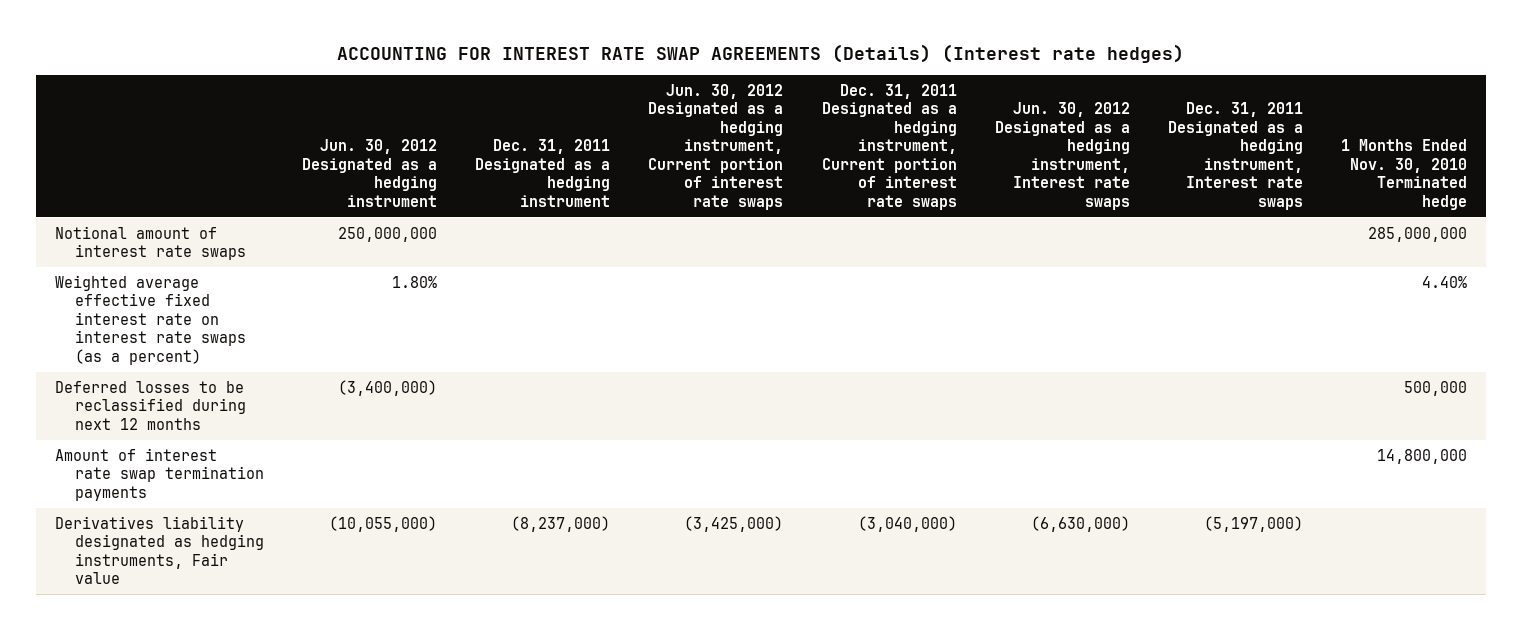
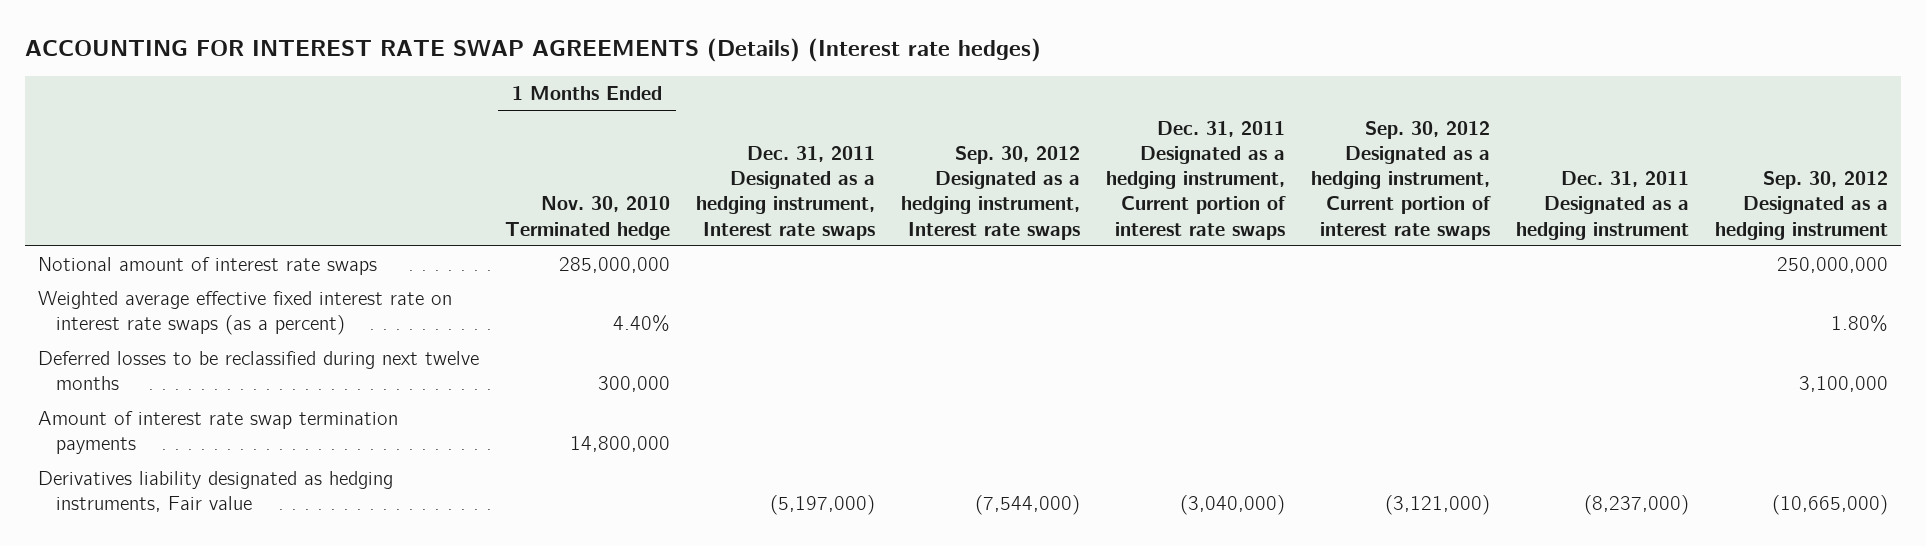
- | Jun. 30, 2012 Designated as a hedging instrument | Dec. 31, 2011 Designated as a hedging instrument | Jun. 30, 2012 Designated as a hedging instrument, Current portion of interest rate swaps | Dec. 31, 2011 Designated as a hedging instrument, Current portion of interest rate swaps | Jun. 30, 2012 Designated as a hedging instrument, Interest rate swaps | Dec. 31, 2011 Designated as a hedging instrument, Interest rate swaps | 1 Months Ended Nov. 30, 2010 Terminated hedge
+ | 1 Months Ended Nov. 30, 2010 Terminated hedge | Dec. 31, 2011 Designated as a hedging instrument, Interest rate swaps | Sep. 30, 2012 Designated as a hedging instrument, Interest rate swaps | Dec. 31, 2011 Designated as a hedging instrument, Current portion of interest rate swaps | Sep. 30, 2012 Designated as a hedging instrument, Current portion of interest rate swaps | Dec. 31, 2011 Designated as a hedging instrument | Sep. 30, 2012 Designated as a hedging instrument
- Deferred losses to be reclassified during next 12 months | (3,400,000) | | | | | | 500,000
+ Deferred losses to be reclassified during next twelve months | 300,000 | | | | | | 3,100,000

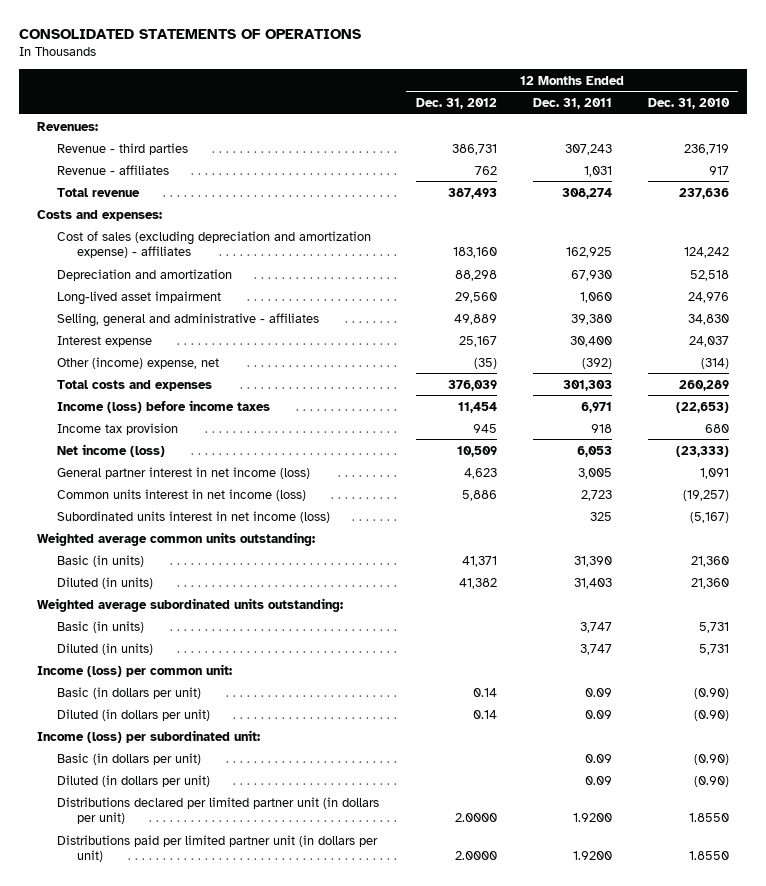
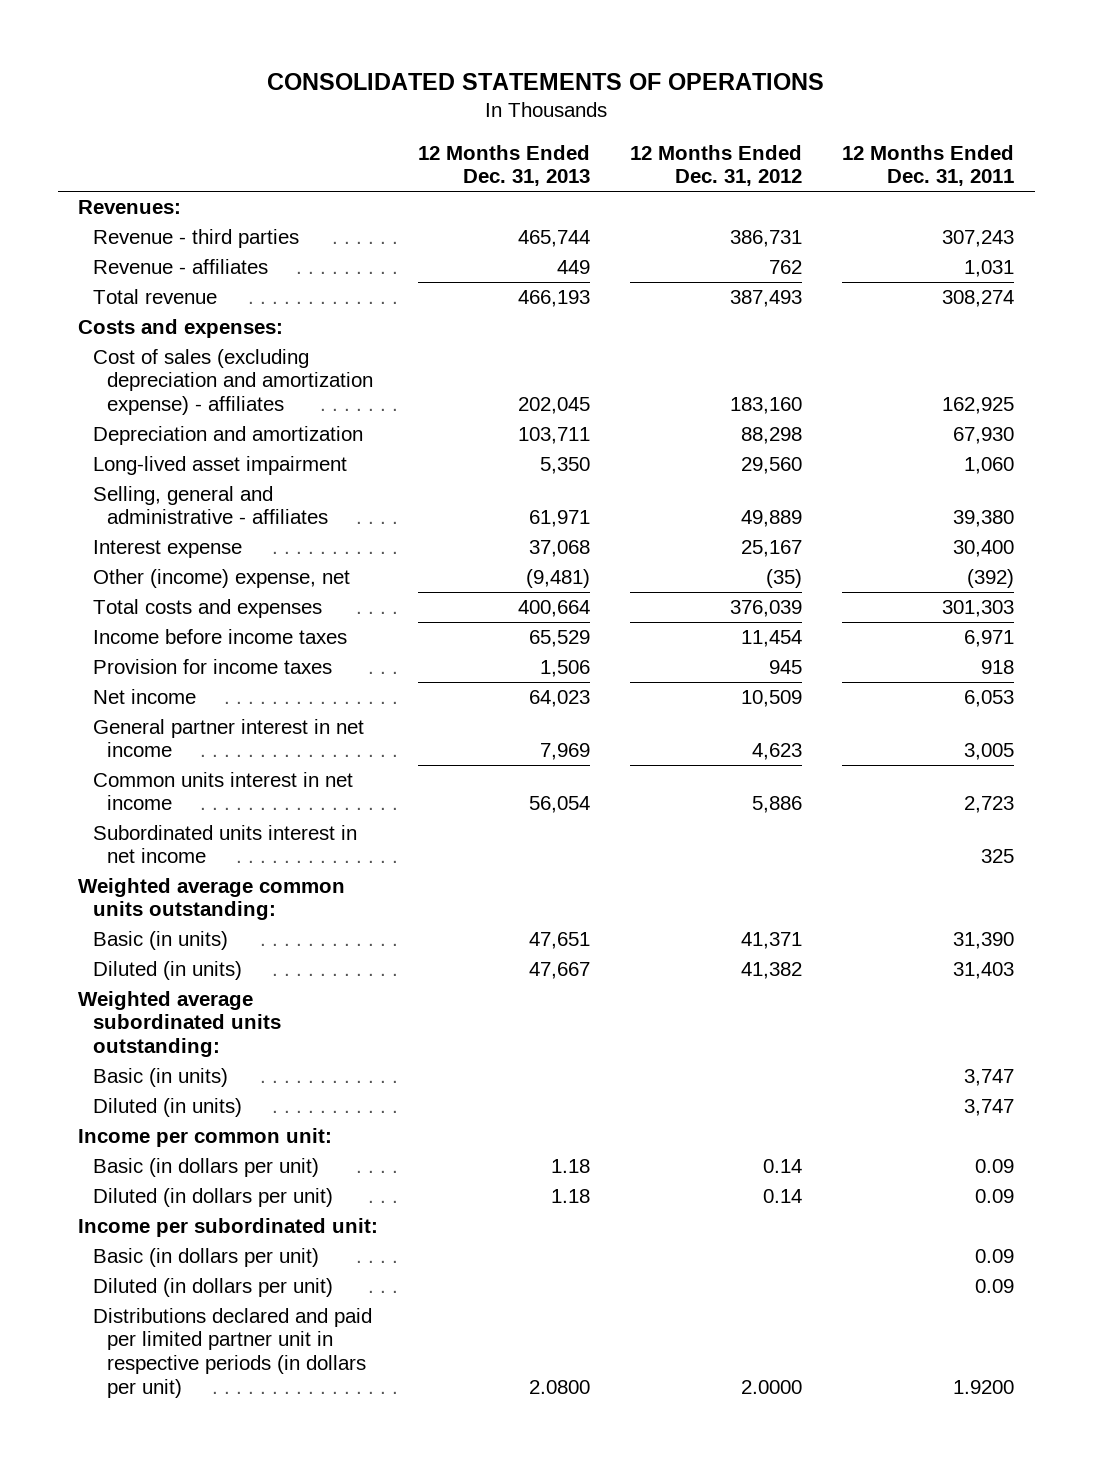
- | 12 Months Ended Dec. 31, 2012 | 12 Months Ended Dec. 31, 2011 | 12 Months Ended Dec. 31, 2010
+ | 12 Months Ended Dec. 31, 2013 | 12 Months Ended Dec. 31, 2012 | 12 Months Ended Dec. 31, 2011
- Income (loss) before income taxes | 11,454 | 6,971 | (22,653)
- Income tax provision | 945 | 918 | 680
- Net income (loss) | 10,509 | 6,053 | (23,333)
- General partner interest in net income (loss) | 4,623 | 3,005 | 1,091
- Common units interest in net income (loss) | 5,886 | 2,723 | (19,257)
- Subordinated units interest in net income (loss) | | 325 | (5,167)
+ Income before income taxes | 65,529 | 11,454 | 6,971
+ Provision for income taxes | 1,506 | 945 | 918
+ Net income | 64,023 | 10,509 | 6,053
+ General partner interest in net income | 7,969 | 4,623 | 3,005
+ Common units interest in net income | 56,054 | 5,886 | 2,723
+ Subordinated units interest in net income | | | 325
- Income (loss) per common unit:
+ Income per common unit:
- Income (loss) per subordinated unit:
+ Income per subordinated unit:
- Distributions declared per limited partner unit (in dollars per unit) | 2.0000 | 1.9200 | 1.8550
- Distributions paid per limited partner unit (in dollars per unit) | 2.0000 | 1.9200 | 1.8550
+ Distributions declared and paid per limited partner unit in respective periods (in dollars per unit) | 2.0800 | 2.0000 | 1.9200

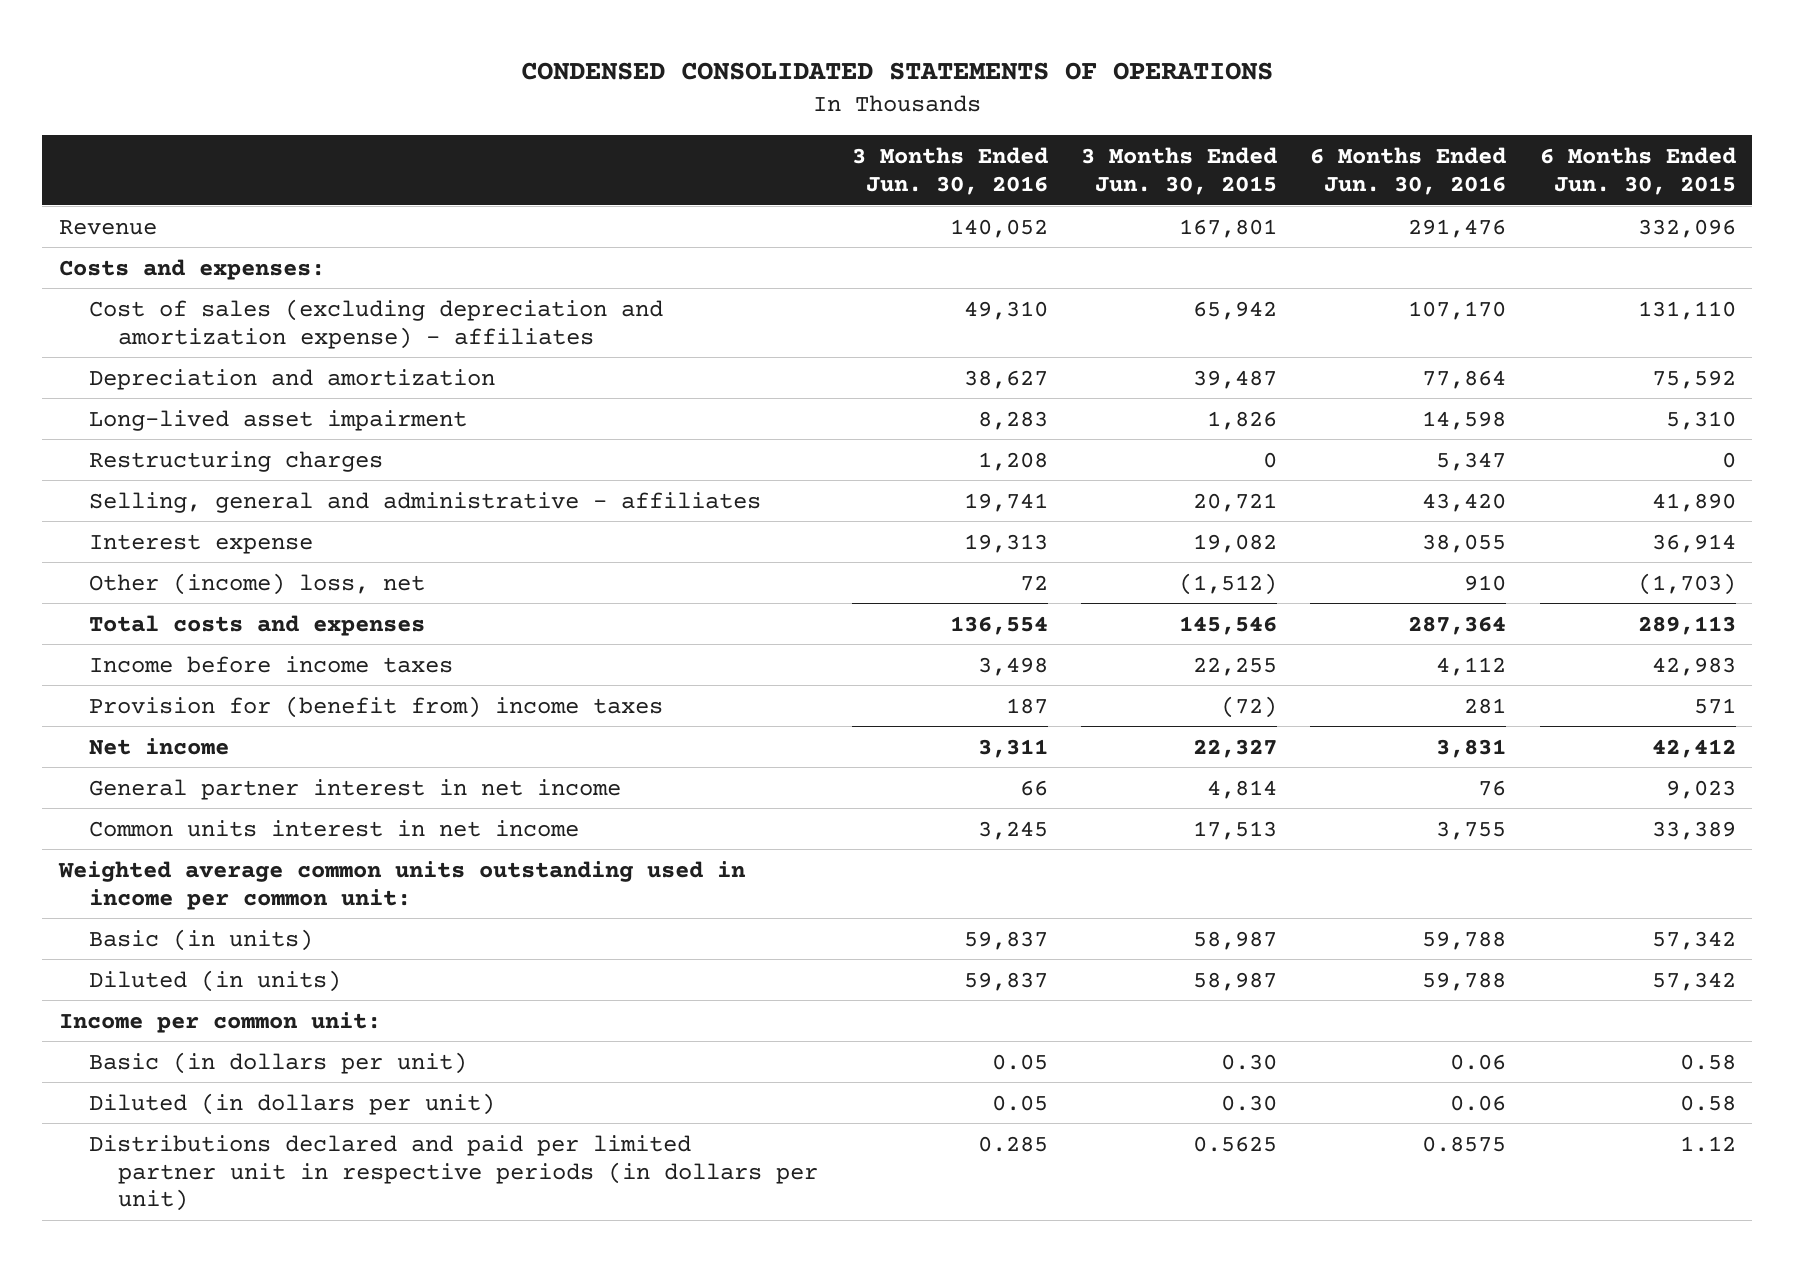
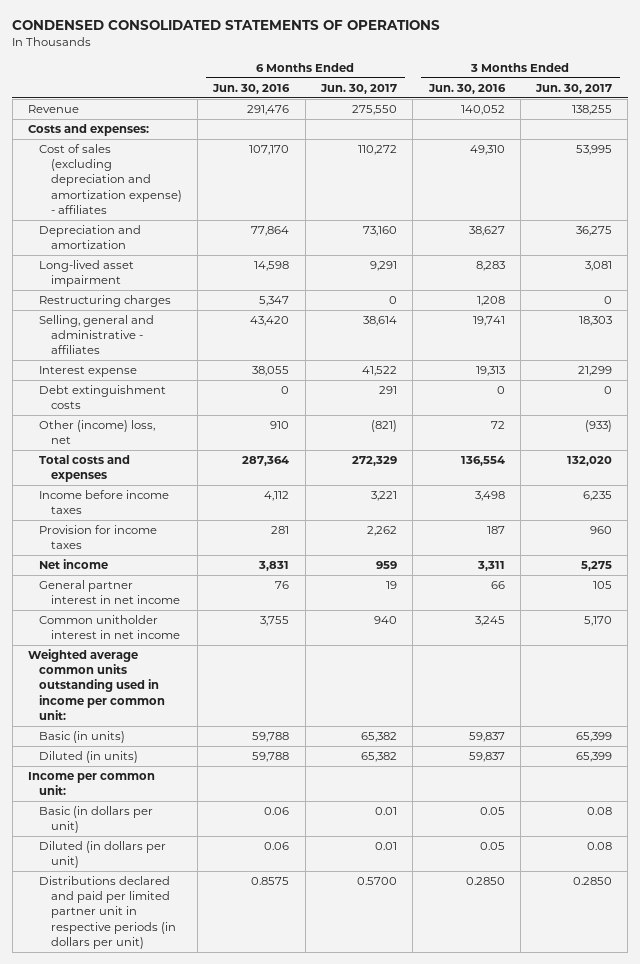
- | 3 Months Ended Jun. 30, 2016 | 3 Months Ended Jun. 30, 2015 | 6 Months Ended Jun. 30, 2016 | 6 Months Ended Jun. 30, 2015
+ | 6 Months Ended Jun. 30, 2016 | 6 Months Ended Jun. 30, 2017 | 3 Months Ended Jun. 30, 2016 | 3 Months Ended Jun. 30, 2017
+ Debt extinguishment costs | 0 | 291 | 0 | 0
- Provision for (benefit from) income taxes | 187 | (72) | 281 | 571
+ Provision for income taxes | 281 | 2,262 | 187 | 960
- Common units interest in net income | 3,245 | 17,513 | 3,755 | 33,389
+ Common unitholder interest in net income | 3,755 | 940 | 3,245 | 5,170
- Distributions declared and paid per limited partner unit in respective periods (in dollars per unit) | 0.285 | 0.5625 | 0.8575 | 1.12
+ Distributions declared and paid per limited partner unit in respective periods (in dollars per unit) | 0.8575 | 0.5700 | 0.2850 | 0.2850

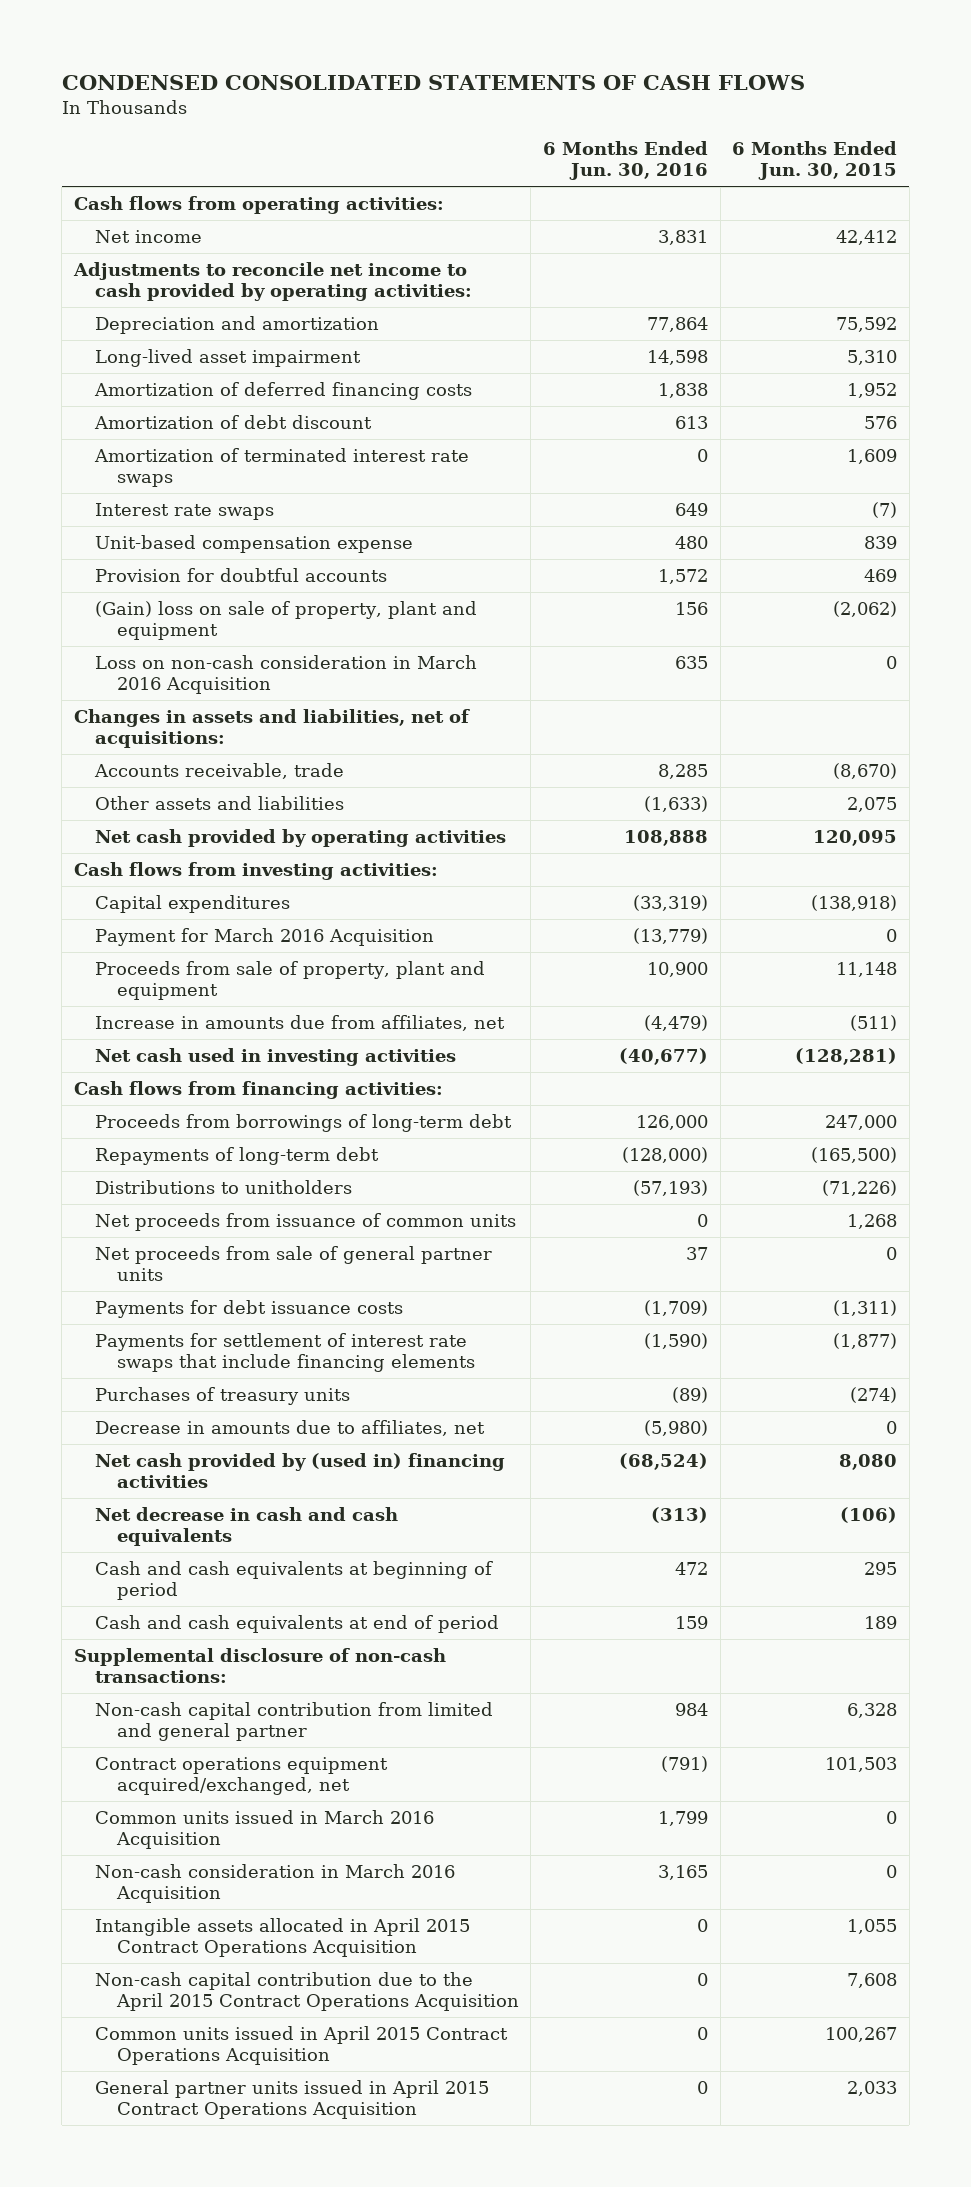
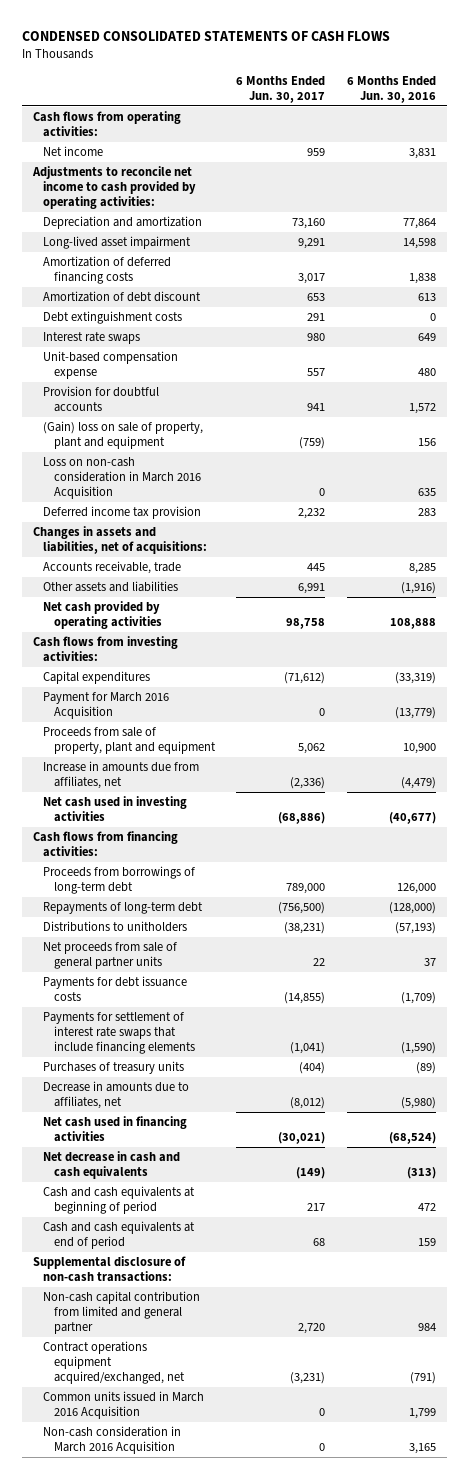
- | 6 Months Ended Jun. 30, 2016 | 6 Months Ended Jun. 30, 2015
+ | 6 Months Ended Jun. 30, 2017 | 6 Months Ended Jun. 30, 2016
- Amortization of terminated interest rate swaps | 0 | 1,609
+ Debt extinguishment costs | 291 | 0
+ Deferred income tax provision | 2,232 | 283
- Other assets and liabilities | (1,633) | 2,075
+ Other assets and liabilities | 6,991 | (1,916)
- Net proceeds from issuance of common units | 0 | 1,268
- Net cash provided by (used in) financing activities | (68,524) | 8,080
+ Net cash used in financing activities | (30,021) | (68,524)
- Intangible assets allocated in April 2015 Contract Operations Acquisition | 0 | 1,055
- Non-cash capital contribution due to the April 2015 Contract Operations Acquisition | 0 | 7,608
- Common units issued in April 2015 Contract Operations Acquisition | 0 | 100,267
- General partner units issued in April 2015 Contract Operations Acquisition | 0 | 2,033

